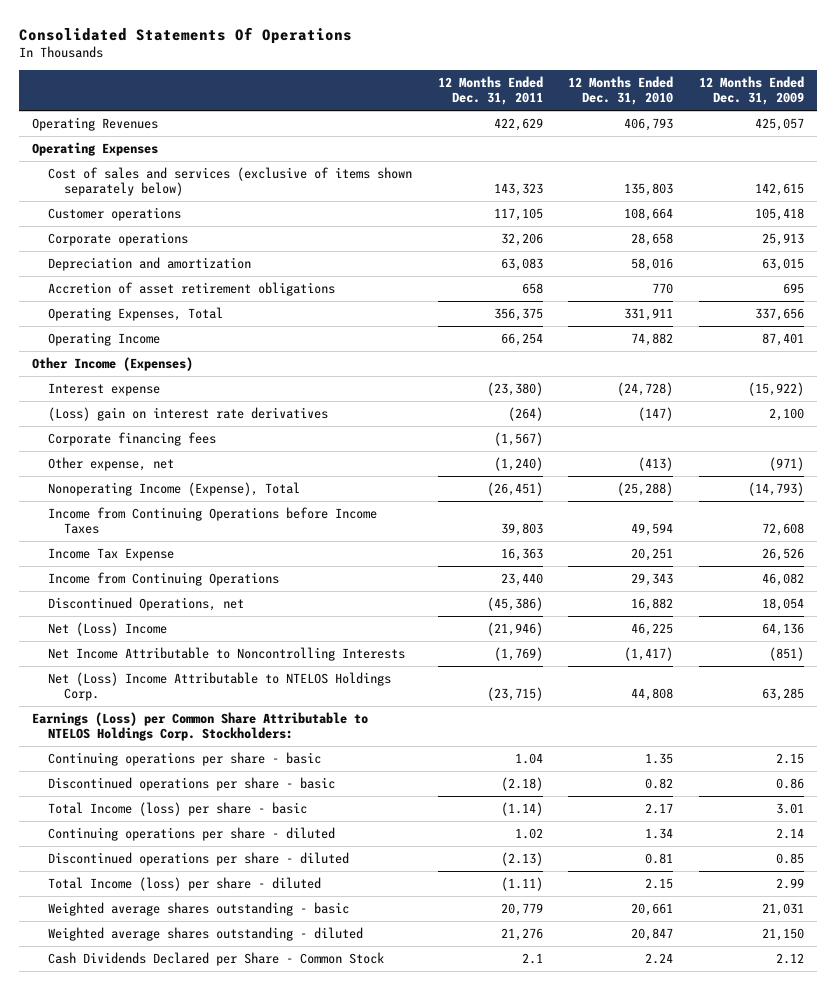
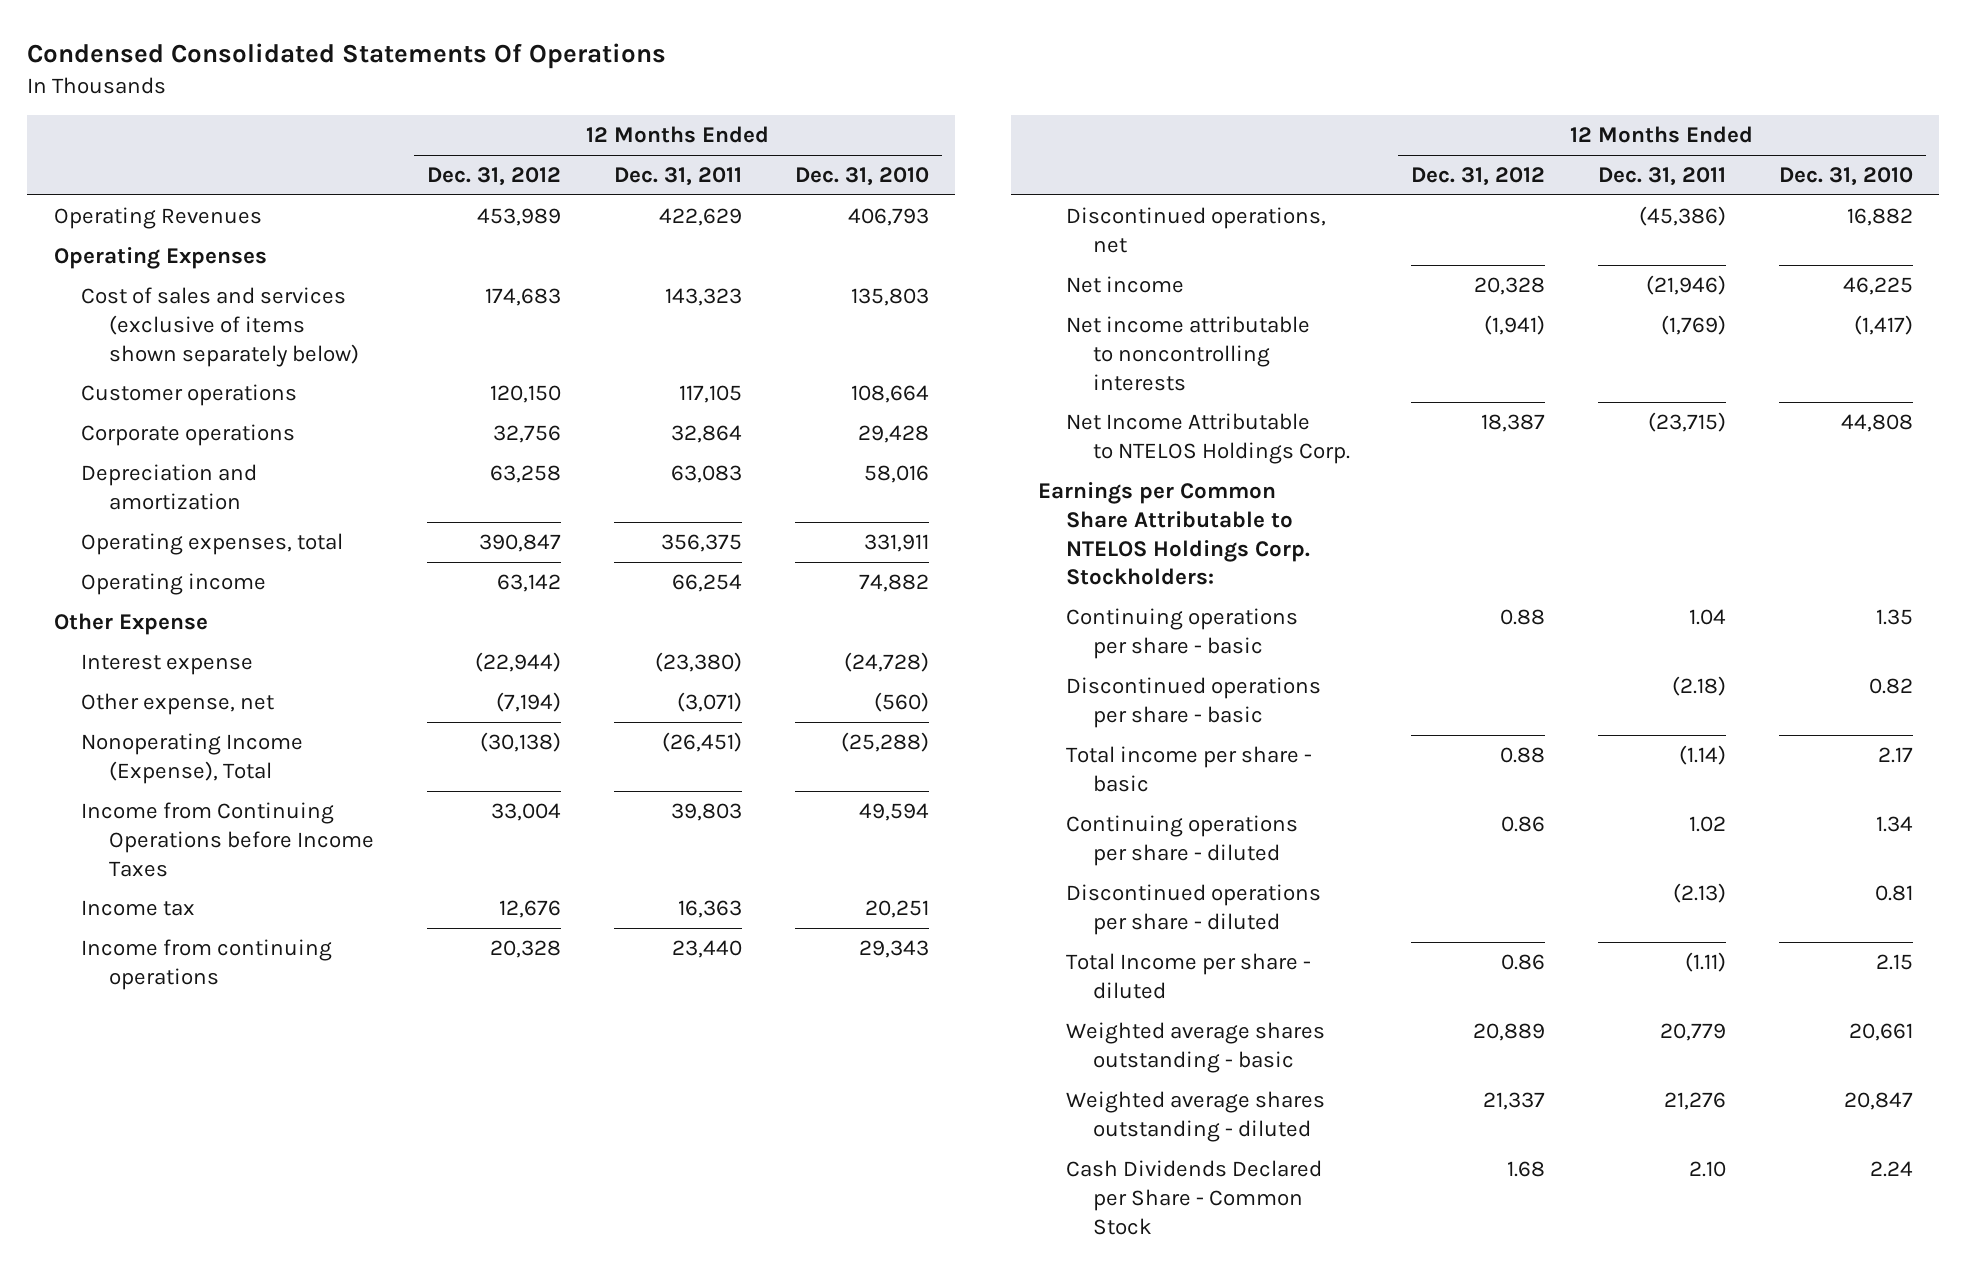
- Consolidated Statements Of Operations
+ Condensed Consolidated Statements Of Operations
- | 12 Months Ended Dec. 31, 2011 | 12 Months Ended Dec. 31, 2010 | 12 Months Ended Dec. 31, 2009
+ | 12 Months Ended Dec. 31, 2012 | 12 Months Ended Dec. 31, 2011 | 12 Months Ended Dec. 31, 2010
- Corporate operations | 32,206 | 28,658 | 25,913
+ Corporate operations | 32,756 | 32,864 | 29,428
- Accretion of asset retirement obligations | 658 | 770 | 695
- Operating Expenses, Total | 356,375 | 331,911 | 337,656
- Operating Income | 66,254 | 74,882 | 87,401
- Other Income (Expenses)
+ Operating expenses, total | 390,847 | 356,375 | 331,911
+ Operating income | 63,142 | 66,254 | 74,882
+ Other Expense
- (Loss) gain on interest rate derivatives | (264) | (147) | 2,100
- Corporate financing fees | (1,567) | |
- Other expense, net | (1,240) | (413) | (971)
+ Other expense, net | (7,194) | (3,071) | (560)
- Income Tax Expense | 16,363 | 20,251 | 26,526
- Income from Continuing Operations | 23,440 | 29,343 | 46,082
- Discontinued Operations, net | (45,386) | 16,882 | 18,054
- Net (Loss) Income | (21,946) | 46,225 | 64,136
- Net Income Attributable to Noncontrolling Interests | (1,769) | (1,417) | (851)
- Net (Loss) Income Attributable to NTELOS Holdings Corp. | (23,715) | 44,808 | 63,285
- Earnings (Loss) per Common Share Attributable to NTELOS Holdings Corp. Stockholders:
+ Income tax | 12,676 | 16,363 | 20,251
+ Income from continuing operations | 20,328 | 23,440 | 29,343
+ Discontinued operations, net | | (45,386) | 16,882
+ Net income | 20,328 | (21,946) | 46,225
+ Net income attributable to noncontrolling interests | (1,941) | (1,769) | (1,417)
+ Net Income Attributable to NTELOS Holdings Corp. | 18,387 | (23,715) | 44,808
+ Earnings per Common Share Attributable to NTELOS Holdings Corp. Stockholders:
- Total Income (loss) per share - basic | (1.14) | 2.17 | 3.01
+ Total income per share - basic | 0.88 | (1.14) | 2.17
- Total Income (loss) per share - diluted | (1.11) | 2.15 | 2.99
+ Total Income per share - diluted | 0.86 | (1.11) | 2.15
- Cash Dividends Declared per Share - Common Stock | 2.1 | 2.24 | 2.12
+ Cash Dividends Declared per Share - Common Stock | 1.68 | 2.10 | 2.24

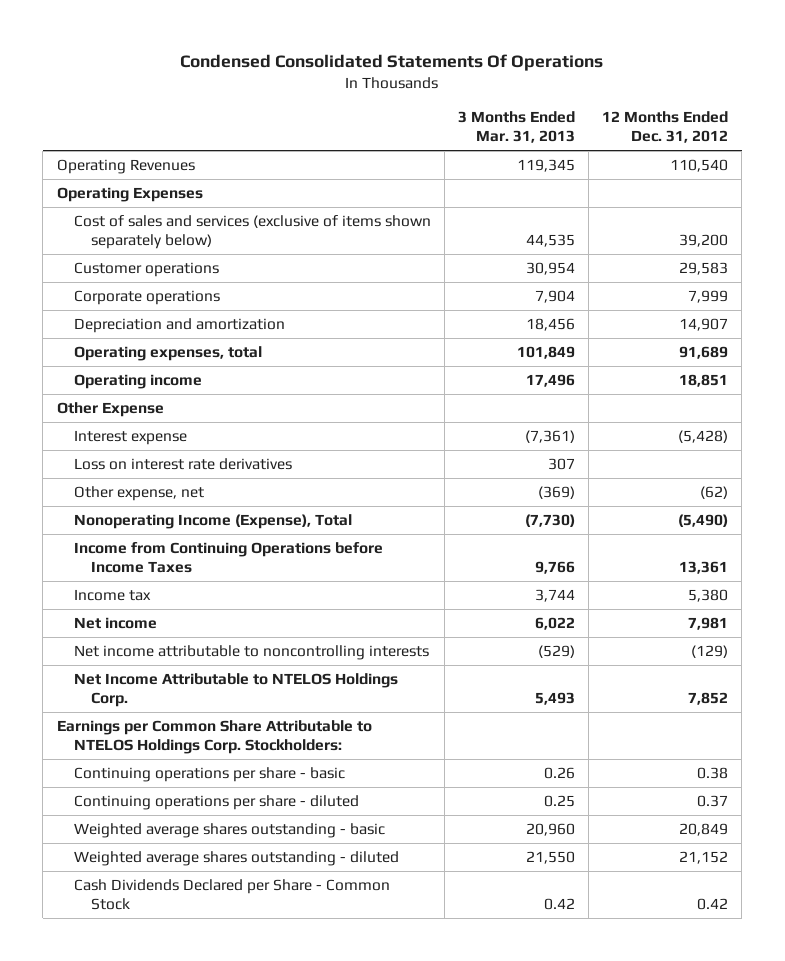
- | 12 Months Ended Dec. 31, 2012 | 12 Months Ended Dec. 31, 2011 | 12 Months Ended Dec. 31, 2010
+ | 3 Months Ended Mar. 31, 2013 | 12 Months Ended Dec. 31, 2012
- Operating Revenues | 453,989 | 422,629 | 406,793
+ Operating Revenues | 119,345 | 110,540
- Cost of sales and services (exclusive of items shown separately below) | 174,683 | 143,323 | 135,803
- Customer operations | 120,150 | 117,105 | 108,664
- Corporate operations | 32,756 | 32,864 | 29,428
- Depreciation and amortization | 63,258 | 63,083 | 58,016
- Operating expenses, total | 390,847 | 356,375 | 331,911
- Operating income | 63,142 | 66,254 | 74,882
+ Cost of sales and services (exclusive of items shown separately below) | 44,535 | 39,200
+ Customer operations | 30,954 | 29,583
+ Corporate operations | 7,904 | 7,999
+ Depreciation and amortization | 18,456 | 14,907
+ Operating expenses, total | 101,849 | 91,689
+ Operating income | 17,496 | 18,851
- Interest expense | (22,944) | (23,380) | (24,728)
- Other expense, net | (7,194) | (3,071) | (560)
- Nonoperating Income (Expense), Total | (30,138) | (26,451) | (25,288)
- Income from Continuing Operations before Income Taxes | 33,004 | 39,803 | 49,594
- Income tax | 12,676 | 16,363 | 20,251
- Income from continuing operations | 20,328 | 23,440 | 29,343
- Discontinued operations, net | | (45,386) | 16,882
- Net income | 20,328 | (21,946) | 46,225
- Net income attributable to noncontrolling interests | (1,941) | (1,769) | (1,417)
- Net Income Attributable to NTELOS Holdings Corp. | 18,387 | (23,715) | 44,808
+ Interest expense | (7,361) | (5,428)
+ Loss on interest rate derivatives | 307 |
+ Other expense, net | (369) | (62)
+ Nonoperating Income (Expense), Total | (7,730) | (5,490)
+ Income from Continuing Operations before Income Taxes | 9,766 | 13,361
+ Income tax | 3,744 | 5,380
+ Net income | 6,022 | 7,981
+ Net income attributable to noncontrolling interests | (529) | (129)
+ Net Income Attributable to NTELOS Holdings Corp. | 5,493 | 7,852
- Continuing operations per share - basic | 0.88 | 1.04 | 1.35
- Discontinued operations per share - basic | | (2.18) | 0.82
- Total income per share - basic | 0.88 | (1.14) | 2.17
- Continuing operations per share - diluted | 0.86 | 1.02 | 1.34
- Discontinued operations per share - diluted | | (2.13) | 0.81
- Total Income per share - diluted | 0.86 | (1.11) | 2.15
- Weighted average shares outstanding - basic | 20,889 | 20,779 | 20,661
- Weighted average shares outstanding - diluted | 21,337 | 21,276 | 20,847
- Cash Dividends Declared per Share - Common Stock | 1.68 | 2.10 | 2.24
+ Continuing operations per share - basic | 0.26 | 0.38
+ Continuing operations per share - diluted | 0.25 | 0.37
+ Weighted average shares outstanding - basic | 20,960 | 20,849
+ Weighted average shares outstanding - diluted | 21,550 | 21,152
+ Cash Dividends Declared per Share - Common Stock | 0.42 | 0.42

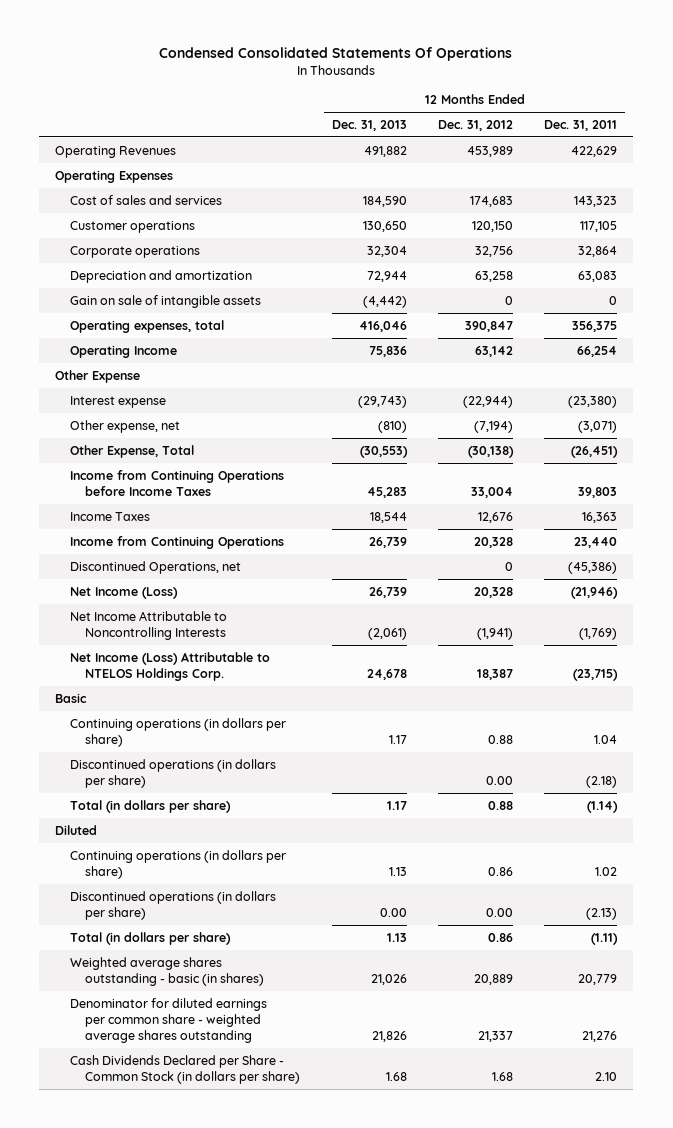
- | 3 Months Ended Mar. 31, 2013 | 12 Months Ended Dec. 31, 2012
+ | 12 Months Ended Dec. 31, 2013 | 12 Months Ended Dec. 31, 2012 | 12 Months Ended Dec. 31, 2011
- Operating Revenues | 119,345 | 110,540
+ Operating Revenues | 491,882 | 453,989 | 422,629
- Cost of sales and services (exclusive of items shown separately below) | 44,535 | 39,200
- Customer operations | 30,954 | 29,583
- Corporate operations | 7,904 | 7,999
- Depreciation and amortization | 18,456 | 14,907
- Operating expenses, total | 101,849 | 91,689
- Operating income | 17,496 | 18,851
+ Cost of sales and services | 184,590 | 174,683 | 143,323
+ Customer operations | 130,650 | 120,150 | 117,105
+ Corporate operations | 32,304 | 32,756 | 32,864
+ Depreciation and amortization | 72,944 | 63,258 | 63,083
+ Gain on sale of intangible assets | (4,442) | 0 | 0
+ Operating expenses, total | 416,046 | 390,847 | 356,375
+ Operating Income | 75,836 | 63,142 | 66,254
- Interest expense | (7,361) | (5,428)
- Loss on interest rate derivatives | 307 |
- Other expense, net | (369) | (62)
- Nonoperating Income (Expense), Total | (7,730) | (5,490)
- Income from Continuing Operations before Income Taxes | 9,766 | 13,361
- Income tax | 3,744 | 5,380
- Net income | 6,022 | 7,981
- Net income attributable to noncontrolling interests | (529) | (129)
- Net Income Attributable to NTELOS Holdings Corp. | 5,493 | 7,852
- Earnings per Common Share Attributable to NTELOS Holdings Corp. Stockholders:
- Continuing operations per share - basic | 0.26 | 0.38
- Continuing operations per share - diluted | 0.25 | 0.37
- Weighted average shares outstanding - basic | 20,960 | 20,849
- Weighted average shares outstanding - diluted | 21,550 | 21,152
- Cash Dividends Declared per Share - Common Stock | 0.42 | 0.42
+ Interest expense | (29,743) | (22,944) | (23,380)
+ Other expense, net | (810) | (7,194) | (3,071)
+ Other Expense, Total | (30,553) | (30,138) | (26,451)
+ Income from Continuing Operations before Income Taxes | 45,283 | 33,004 | 39,803
+ Income Taxes | 18,544 | 12,676 | 16,363
+ Income from Continuing Operations | 26,739 | 20,328 | 23,440
+ Discontinued Operations, net | | 0 | (45,386)
+ Net Income (Loss) | 26,739 | 20,328 | (21,946)
+ Net Income Attributable to Noncontrolling Interests | (2,061) | (1,941) | (1,769)
+ Net Income (Loss) Attributable to NTELOS Holdings Corp. | 24,678 | 18,387 | (23,715)
+ Basic
+ Continuing operations (in dollars per share) | 1.17 | 0.88 | 1.04
+ Discontinued operations (in dollars per share) | | 0.00 | (2.18)
+ Total (in dollars per share) | 1.17 | 0.88 | (1.14)
+ Diluted
+ Continuing operations (in dollars per share) | 1.13 | 0.86 | 1.02
+ Discontinued operations (in dollars per share) | 0.00 | 0.00 | (2.13)
+ Total (in dollars per share) | 1.13 | 0.86 | (1.11)
+ Weighted average shares outstanding - basic (in shares) | 21,026 | 20,889 | 20,779
+ Denominator for diluted earnings per common share - weighted average shares outstanding | 21,826 | 21,337 | 21,276
+ Cash Dividends Declared per Share - Common Stock (in dollars per share) | 1.68 | 1.68 | 2.10

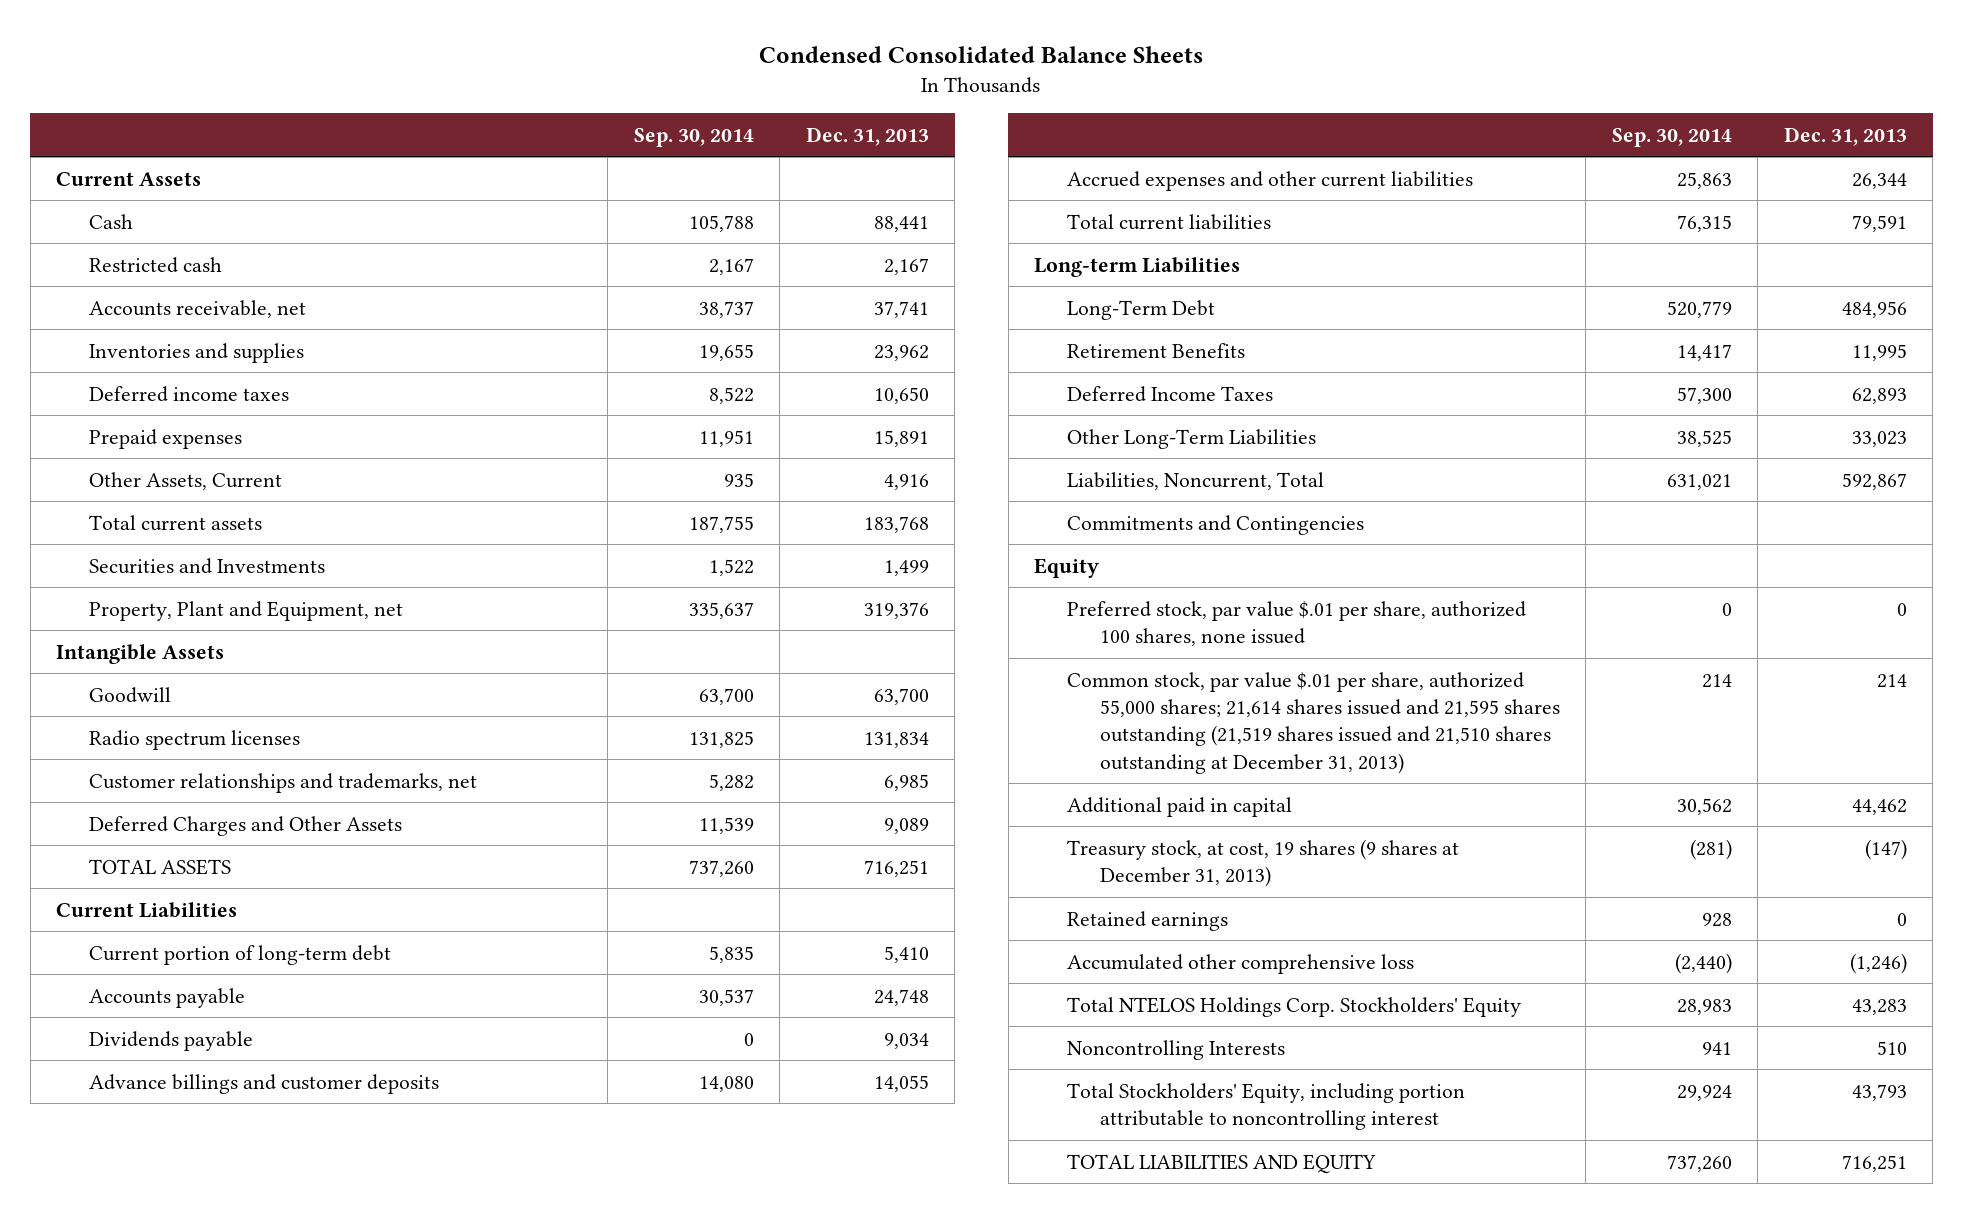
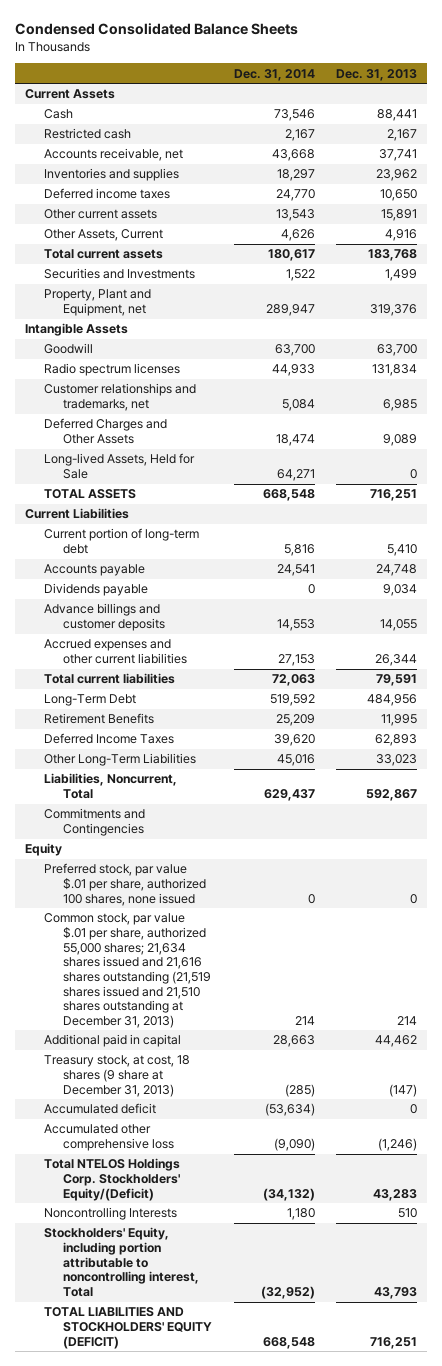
- | Sep. 30, 2014 | Dec. 31, 2013
+ | Dec. 31, 2014 | Dec. 31, 2013
- Prepaid expenses | 11,951 | 15,891
+ Other current assets | 13,543 | 15,891
+ Long-lived Assets, Held for Sale | 64,271 | 0
- Long-term Liabilities
- Common stock, par value $.01 per share, authorized 55,000 shares; 21,614 shares issued and 21,595 shares outstanding (21,519 shares issued and 21,510 shares outstanding at December 31, 2013) | 214 | 214
+ Common stock, par value $.01 per share, authorized 55,000 shares; 21,634 shares issued and 21,616 shares outstanding (21,519 shares issued and 21,510 shares outstanding at December 31, 2013) | 214 | 214
- Treasury stock, at cost, 19 shares (9 shares at December 31, 2013) | (281) | (147)
- Retained earnings | 928 | 0
+ Treasury stock, at cost, 18 shares (9 share at December 31, 2013) | (285) | (147)
+ Accumulated deficit | (53,634) | 0
- Total NTELOS Holdings Corp. Stockholders' Equity | 28,983 | 43,283
+ Total NTELOS Holdings Corp. Stockholders' Equity/(Deficit) | (34,132) | 43,283
- Total Stockholders' Equity, including portion attributable to noncontrolling interest | 29,924 | 43,793
- TOTAL LIABILITIES AND EQUITY | 737,260 | 716,251
+ Stockholders' Equity, including portion attributable to noncontrolling interest, Total | (32,952) | 43,793
+ TOTAL LIABILITIES AND STOCKHOLDERS' EQUITY (DEFICIT) | 668,548 | 716,251

